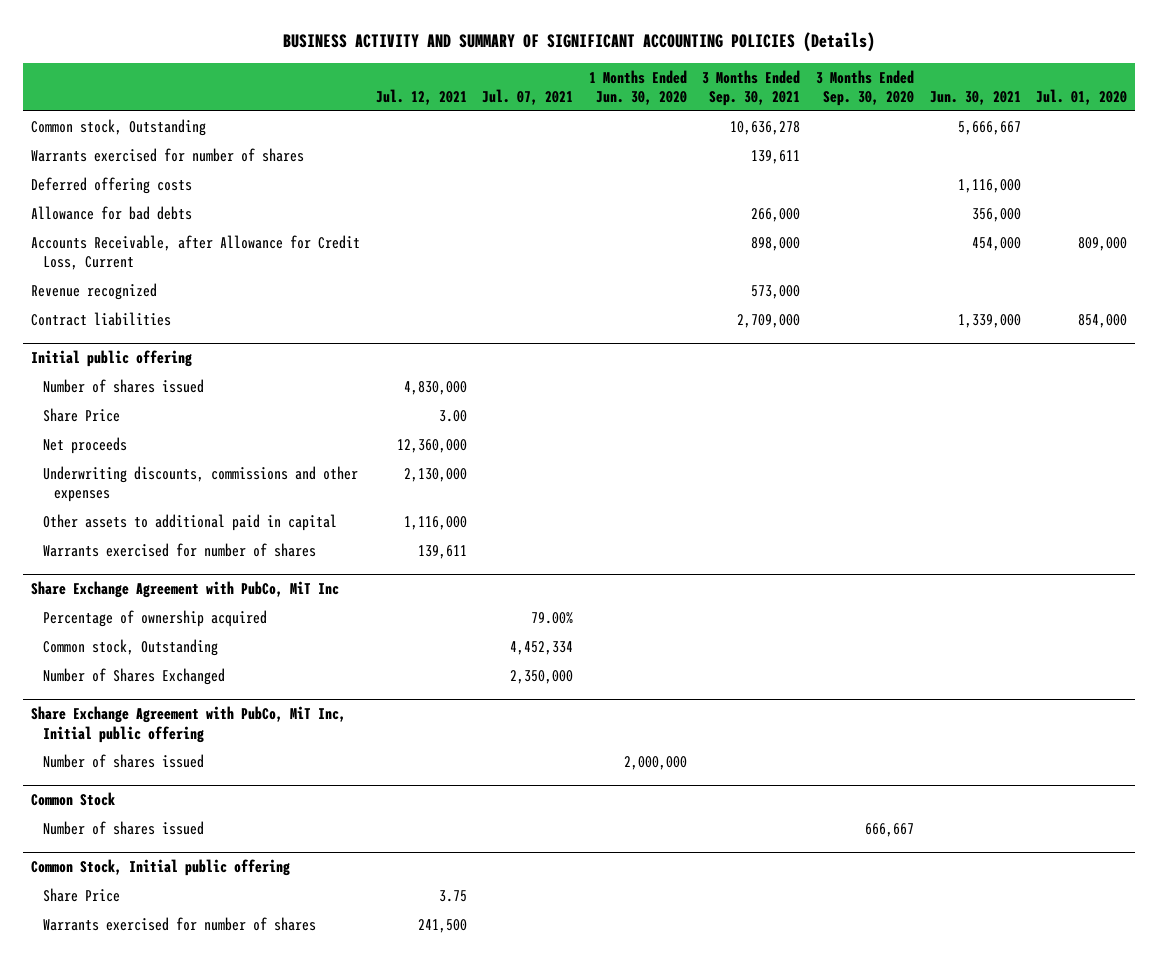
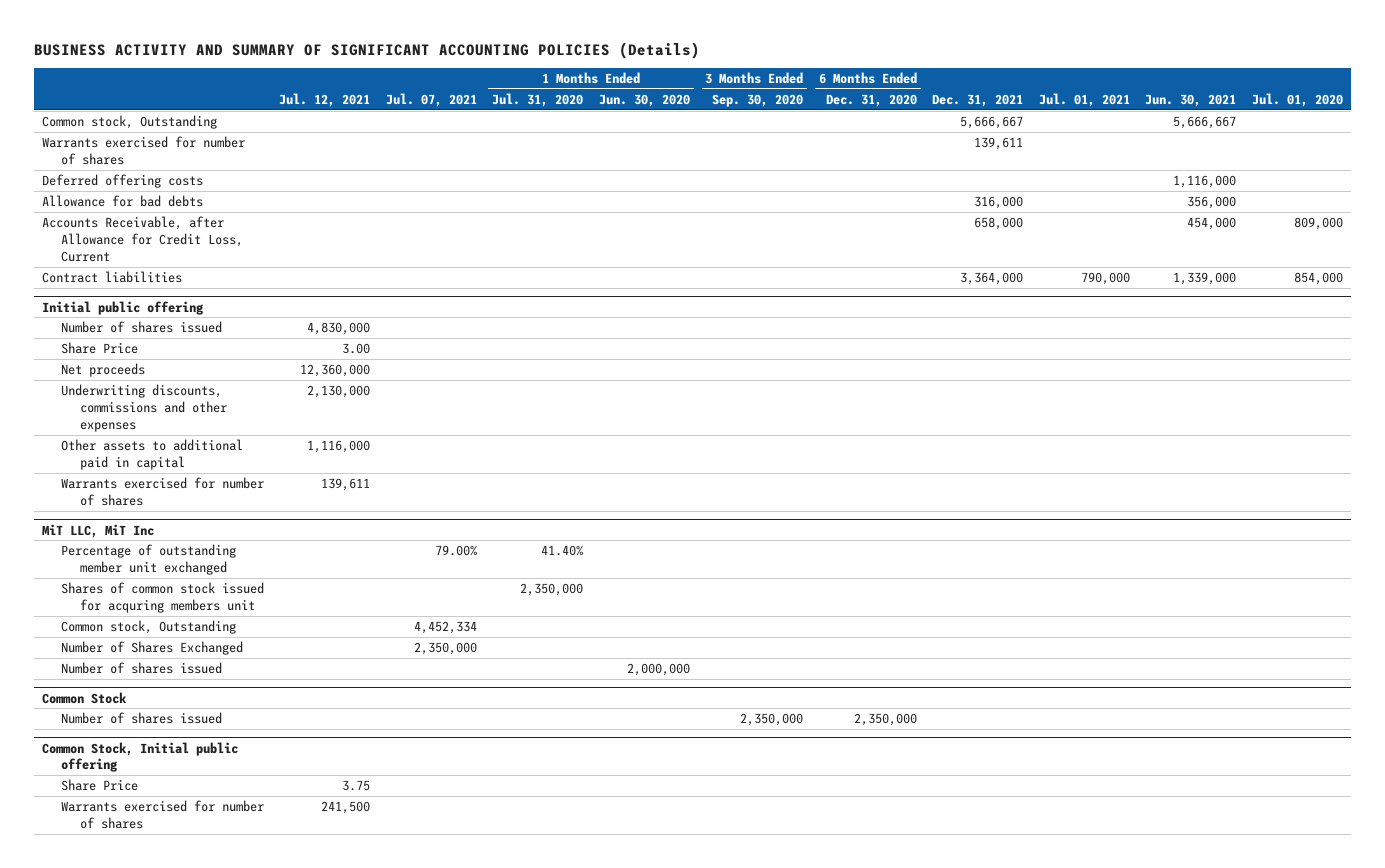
- | Jul. 12, 2021 | Jul. 07, 2021 | 1 Months Ended Jun. 30, 2020 | 3 Months Ended Sep. 30, 2021 | 3 Months Ended Sep. 30, 2020 | Jun. 30, 2021 | Jul. 01, 2020
+ | Jul. 12, 2021 | Jul. 07, 2021 | 1 Months Ended Jul. 31, 2020 | 1 Months Ended Jun. 30, 2020 | 3 Months Ended Sep. 30, 2020 | 6 Months Ended Dec. 31, 2020 | Dec. 31, 2021 | Jul. 01, 2021 | Jun. 30, 2021 | Jul. 01, 2020
- Revenue recognized | | | | 573,000 | | |
- Share Exchange Agreement with PubCo, MiT Inc
- Percentage of ownership acquired | | 79.00% | | | | |
+ MiT LLC, MiT Inc
+ Percentage of outstanding member unit exchanged | | 79.00% | 41.40% | | | | | | |
+ Shares of common stock issued for acquring members unit | | | 2,350,000 | | | | | | |
- Share Exchange Agreement with PubCo, MiT Inc, Initial public offering
- Number of shares issued | | | 2,000,000 | | | |
+ Number of shares issued | | | | 2,000,000 | | | | | |
@ Common Stock
- Number of shares issued | | | | | 666,667 | |
+ Number of shares issued | | | | | 2,350,000 | 2,350,000 | | | |

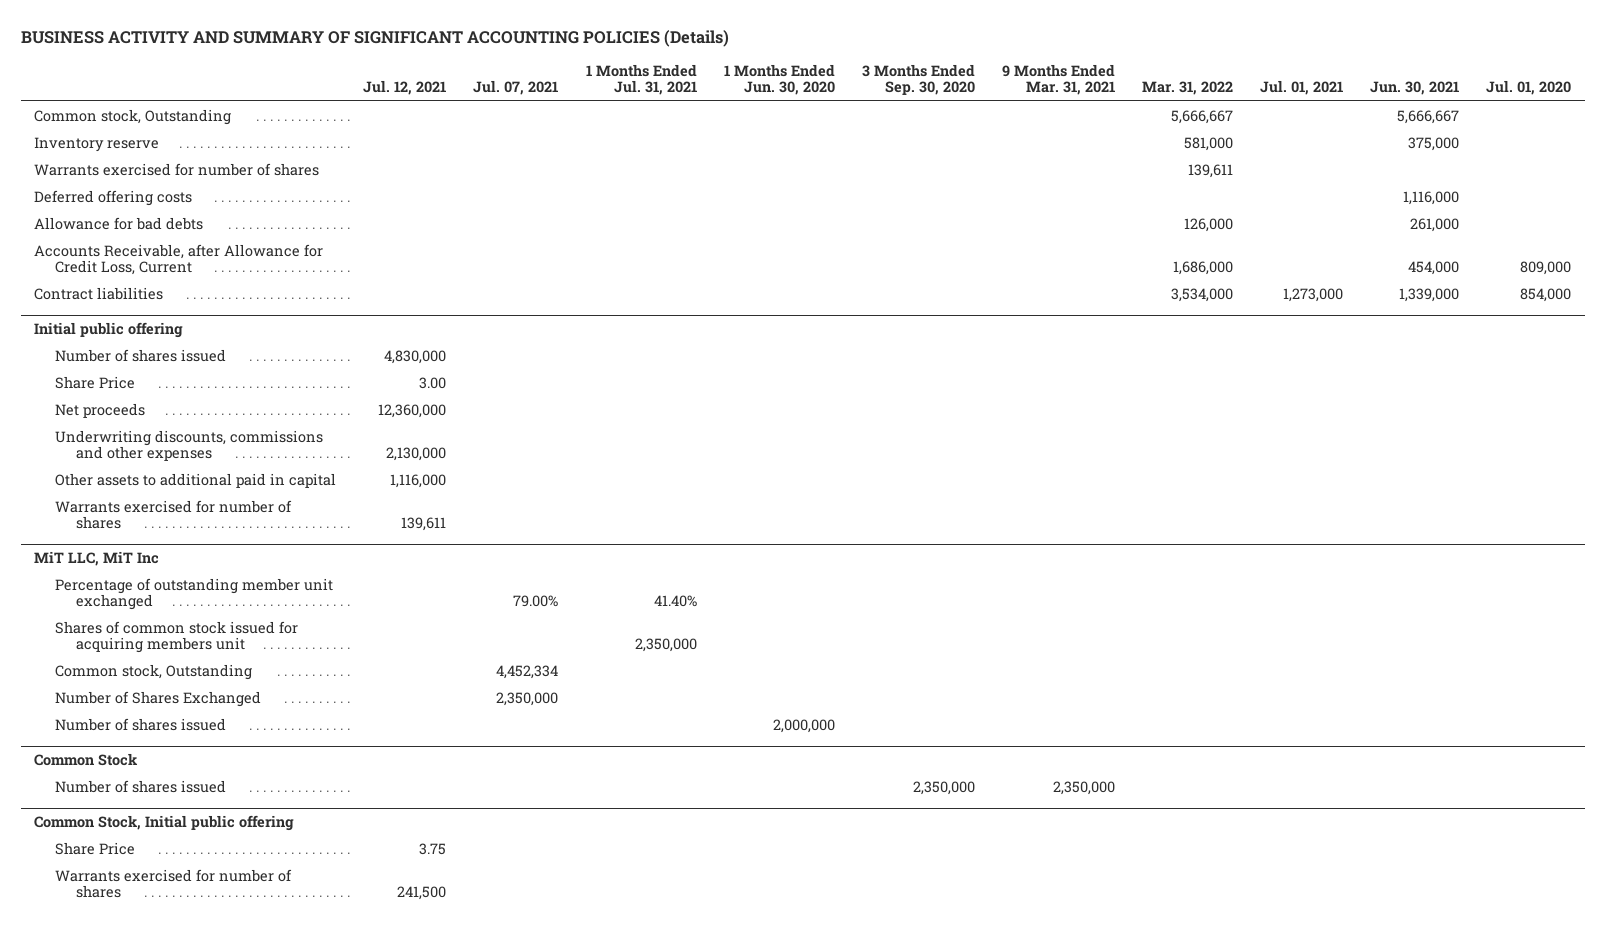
- | Jul. 12, 2021 | Jul. 07, 2021 | 1 Months Ended Jul. 31, 2020 | 1 Months Ended Jun. 30, 2020 | 3 Months Ended Sep. 30, 2020 | 6 Months Ended Dec. 31, 2020 | Dec. 31, 2021 | Jul. 01, 2021 | Jun. 30, 2021 | Jul. 01, 2020
+ | Jul. 12, 2021 | Jul. 07, 2021 | 1 Months Ended Jul. 31, 2021 | 1 Months Ended Jun. 30, 2020 | 3 Months Ended Sep. 30, 2020 | 9 Months Ended Mar. 31, 2021 | Mar. 31, 2022 | Jul. 01, 2021 | Jun. 30, 2021 | Jul. 01, 2020
+ Inventory reserve | | | | | | | 581,000 | | 375,000 |
- Allowance for bad debts | | | | | | | 316,000 | | 356,000 |
+ Allowance for bad debts | | | | | | | 126,000 | | 261,000 |
- Contract liabilities | | | | | | | 3,364,000 | 790,000 | 1,339,000 | 854,000
+ Contract liabilities | | | | | | | 3,534,000 | 1,273,000 | 1,339,000 | 854,000
@ MiT LLC, MiT Inc
- Shares of common stock issued for acquring members unit | | | 2,350,000 | | | | | | |
+ Shares of common stock issued for acquiring members unit | | | 2,350,000 | | | | | | |

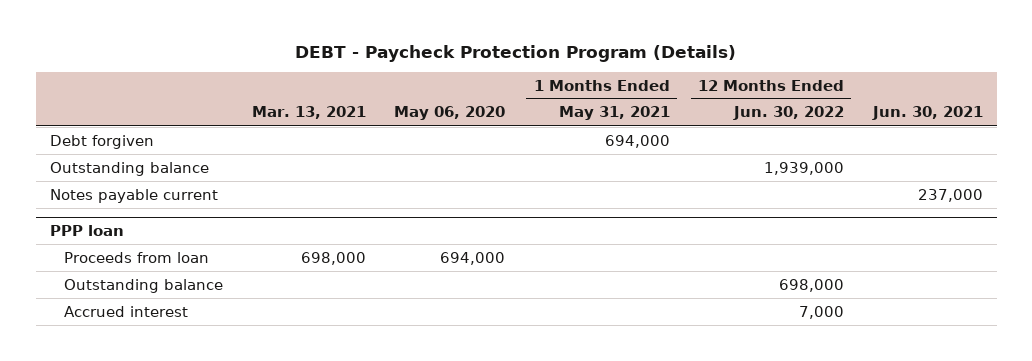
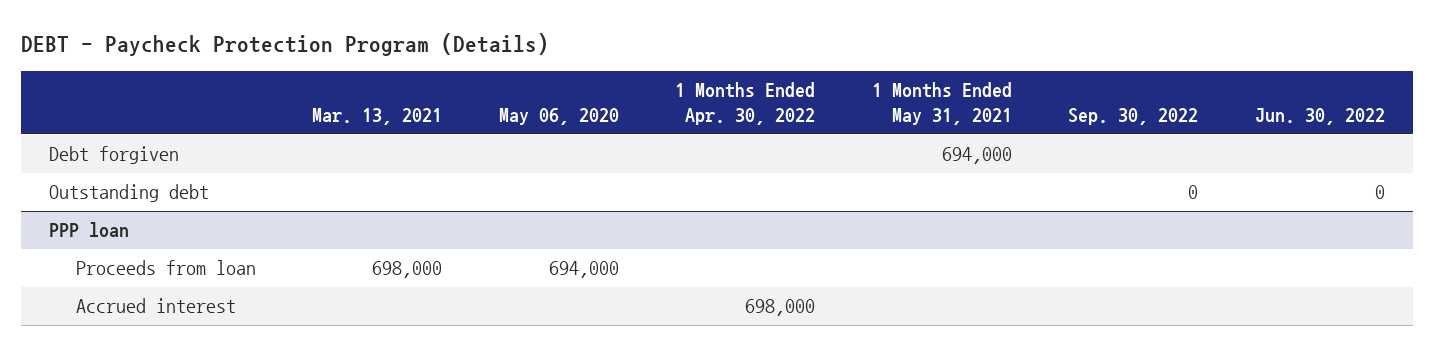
- | Mar. 13, 2021 | May 06, 2020 | 1 Months Ended May 31, 2021 | 12 Months Ended Jun. 30, 2022 | Jun. 30, 2021
+ | Mar. 13, 2021 | May 06, 2020 | 1 Months Ended Apr. 30, 2022 | 1 Months Ended May 31, 2021 | Sep. 30, 2022 | Jun. 30, 2022
- Outstanding balance | | | | 1,939,000 |
- Notes payable current | | | | | 237,000
+ Outstanding debt | | | | | 0 | 0
@ PPP loan
- Outstanding balance | | | | 698,000 |

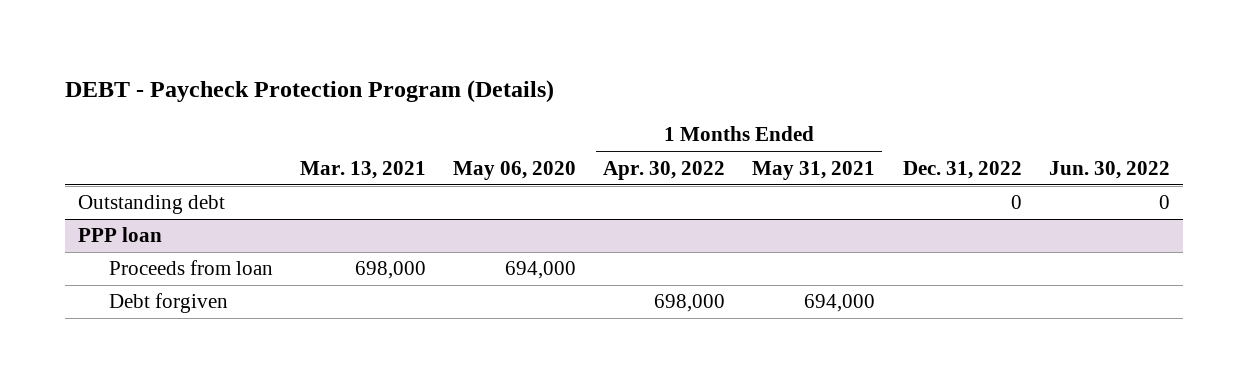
- | Mar. 13, 2021 | May 06, 2020 | 1 Months Ended Apr. 30, 2022 | 1 Months Ended May 31, 2021 | Sep. 30, 2022 | Jun. 30, 2022
+ | Mar. 13, 2021 | May 06, 2020 | 1 Months Ended Apr. 30, 2022 | 1 Months Ended May 31, 2021 | Dec. 31, 2022 | Jun. 30, 2022
- Debt forgiven | | | | 694,000 | |
@ PPP loan
- Accrued interest | | | 698,000 | | |
+ Debt forgiven | | | 698,000 | 694,000 | |

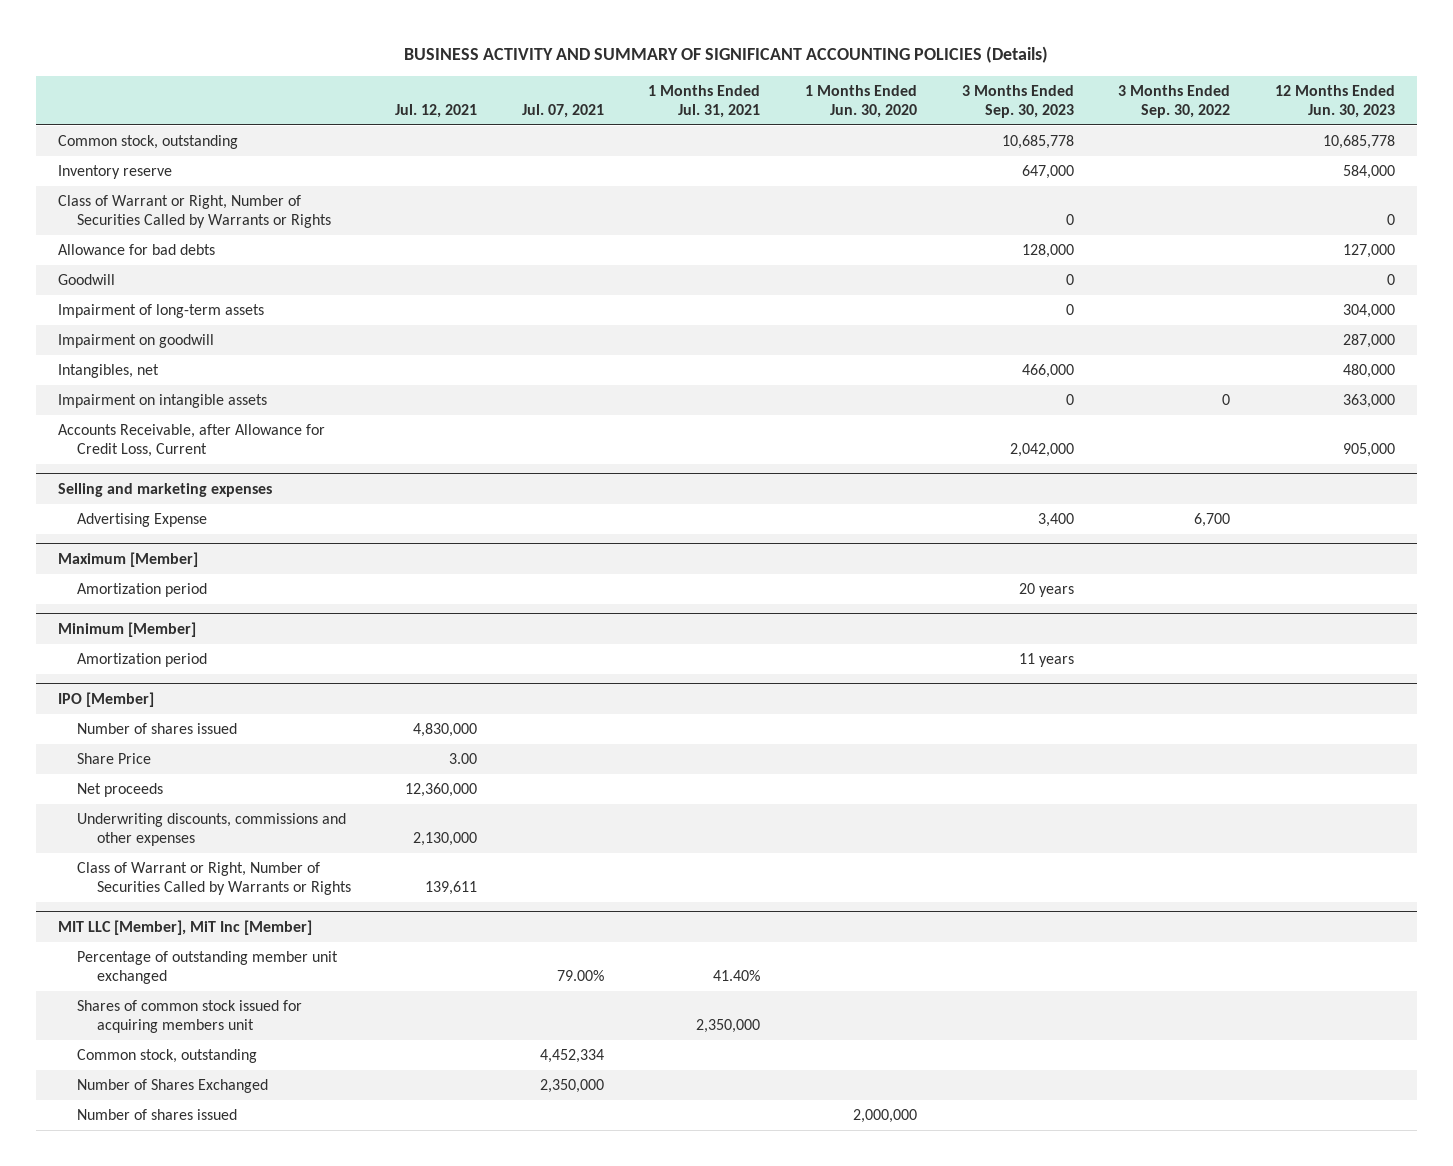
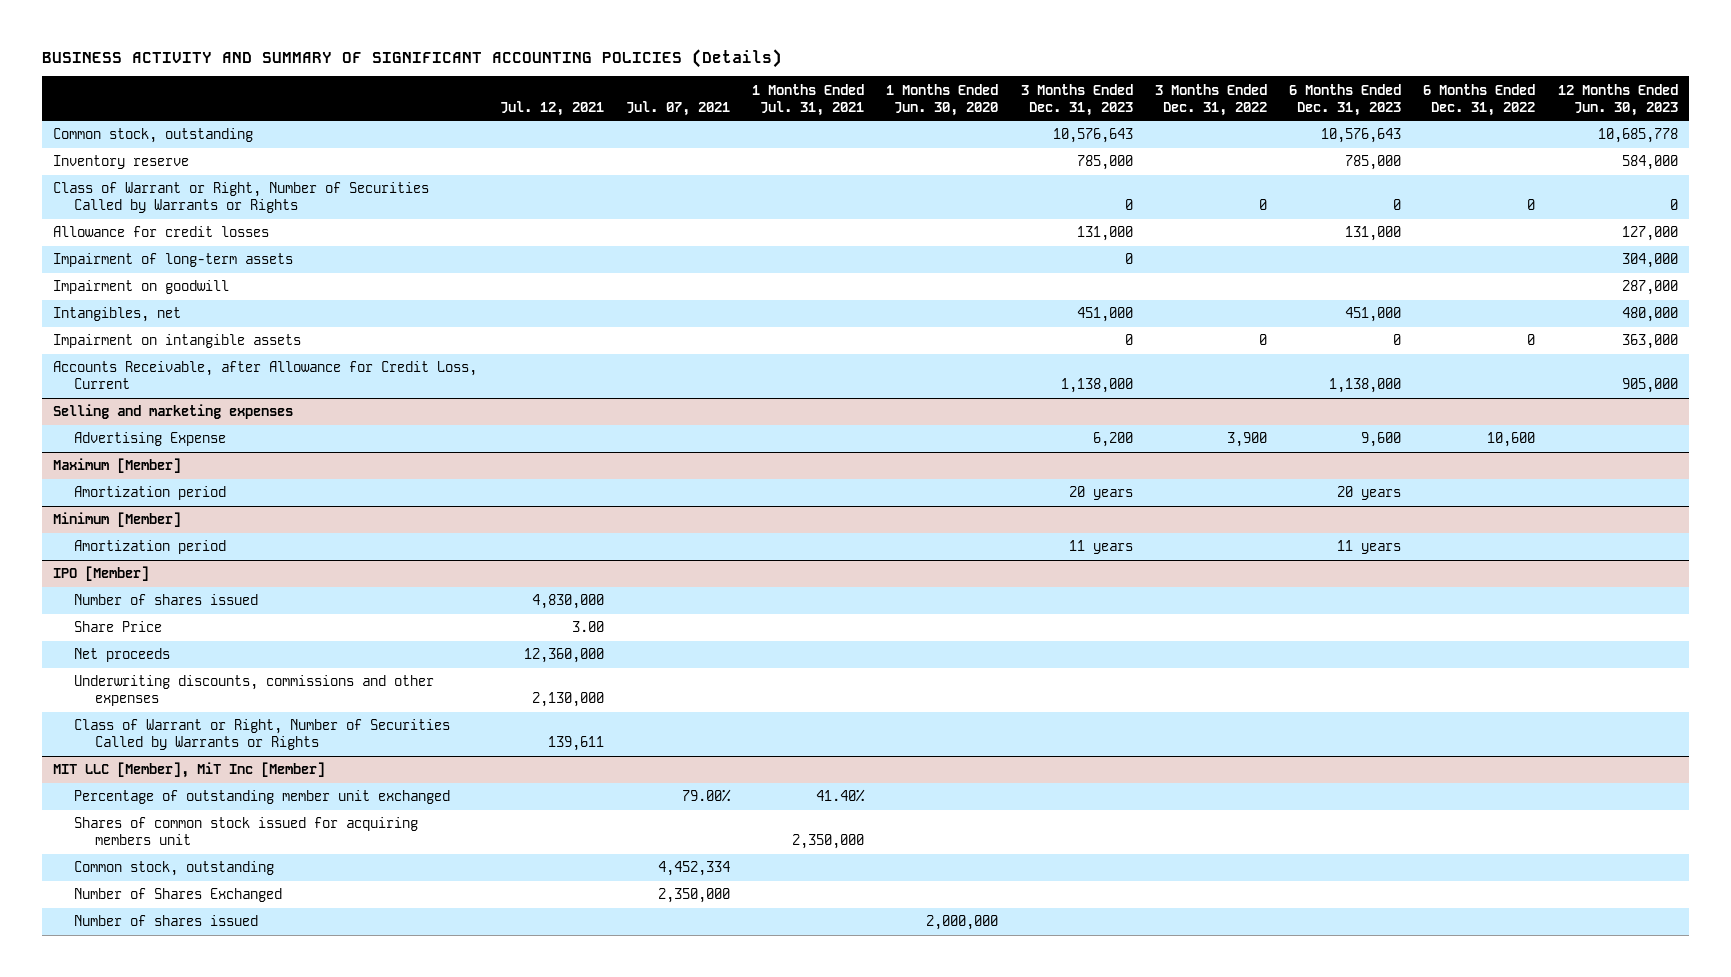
- | Jul. 12, 2021 | Jul. 07, 2021 | 1 Months Ended Jul. 31, 2021 | 1 Months Ended Jun. 30, 2020 | 3 Months Ended Sep. 30, 2023 | 3 Months Ended Sep. 30, 2022 | 12 Months Ended Jun. 30, 2023
+ | Jul. 12, 2021 | Jul. 07, 2021 | 1 Months Ended Jul. 31, 2021 | 1 Months Ended Jun. 30, 2020 | 3 Months Ended Dec. 31, 2023 | 3 Months Ended Dec. 31, 2022 | 6 Months Ended Dec. 31, 2023 | 6 Months Ended Dec. 31, 2022 | 12 Months Ended Jun. 30, 2023
- Allowance for bad debts | | | | | 128,000 | | 127,000
- Goodwill | | | | | 0 | | 0
+ Allowance for credit losses | | | | | 131,000 | | 131,000 | | 127,000

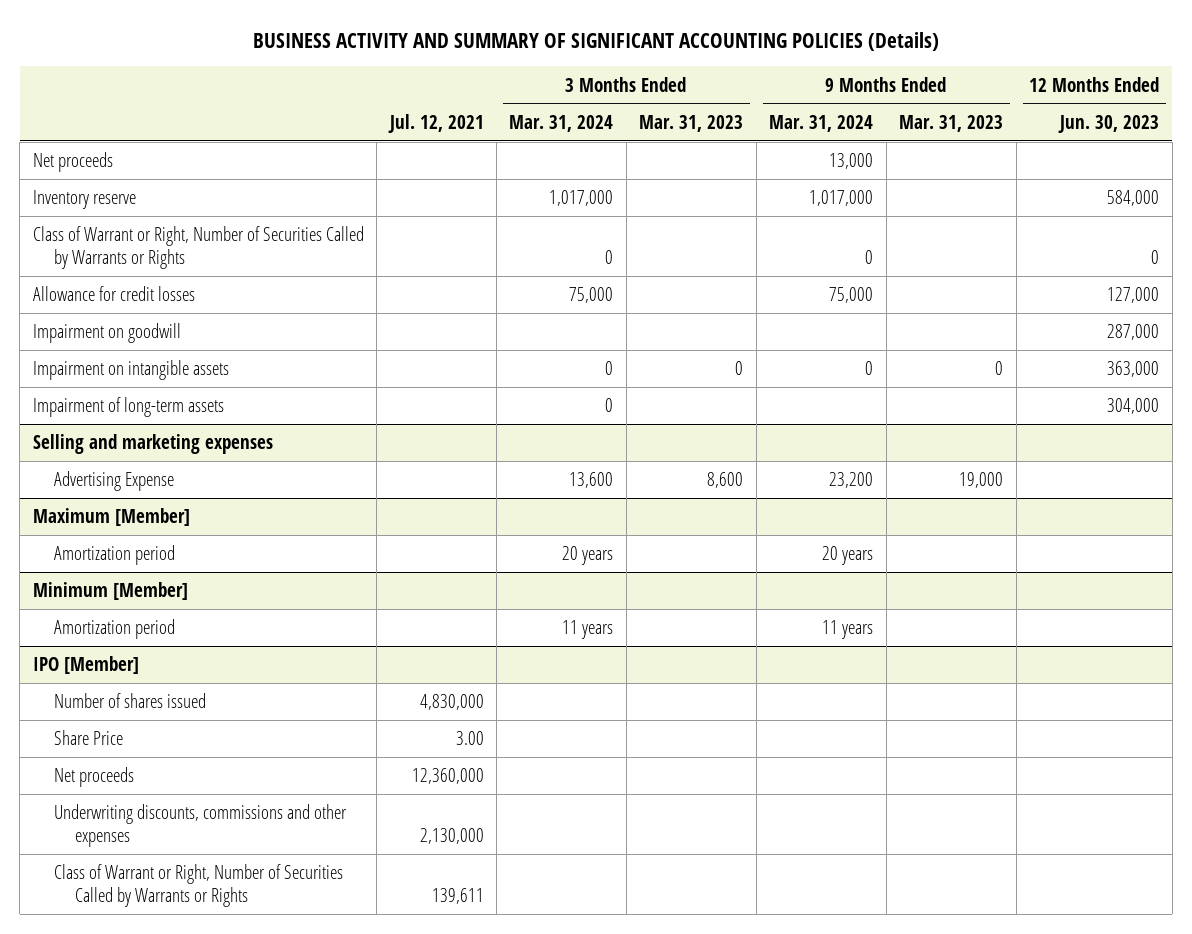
- | Jul. 12, 2021 | Jul. 07, 2021 | 1 Months Ended Jul. 31, 2021 | 1 Months Ended Jun. 30, 2020 | 3 Months Ended Dec. 31, 2023 | 3 Months Ended Dec. 31, 2022 | 6 Months Ended Dec. 31, 2023 | 6 Months Ended Dec. 31, 2022 | 12 Months Ended Jun. 30, 2023
+ | Jul. 12, 2021 | 3 Months Ended Mar. 31, 2024 | 3 Months Ended Mar. 31, 2023 | 9 Months Ended Mar. 31, 2024 | 9 Months Ended Mar. 31, 2023 | 12 Months Ended Jun. 30, 2023
- Common stock, outstanding | | | | | 10,576,643 | | 10,576,643 | | 10,685,778
+ Net proceeds | | | | 13,000 | |
- Intangibles, net | | | | | 451,000 | | 451,000 | | 480,000
- Accounts Receivable, after Allowance for Credit Loss, Current | | | | | 1,138,000 | | 1,138,000 | | 905,000
moved down: Impairment of long-term assets | | 0 | | | | 304,000
- MIT LLC [Member], MiT Inc [Member]
- Percentage of outstanding member unit exchanged | | 79.00% | 41.40% | | | | | |
- Shares of common stock issued for acquiring members unit | | | 2,350,000 | | | | | |
- Common stock, outstanding | | 4,452,334 | | | | | | |
- Number of Shares Exchanged | | 2,350,000 | | | | | | |
- Number of shares issued | | | | 2,000,000 | | | | |

